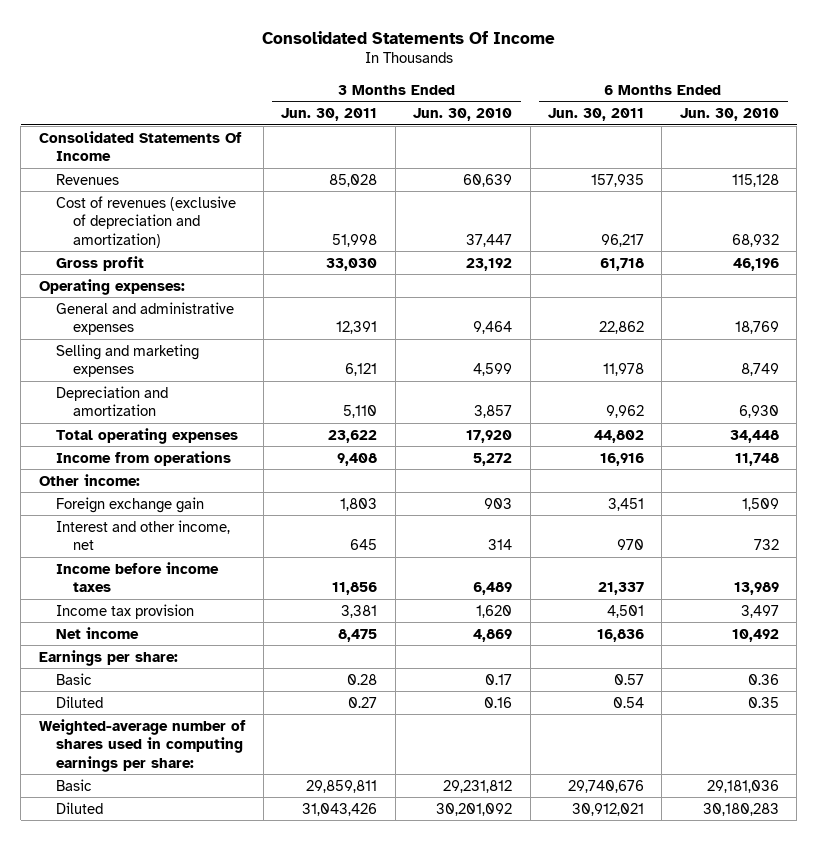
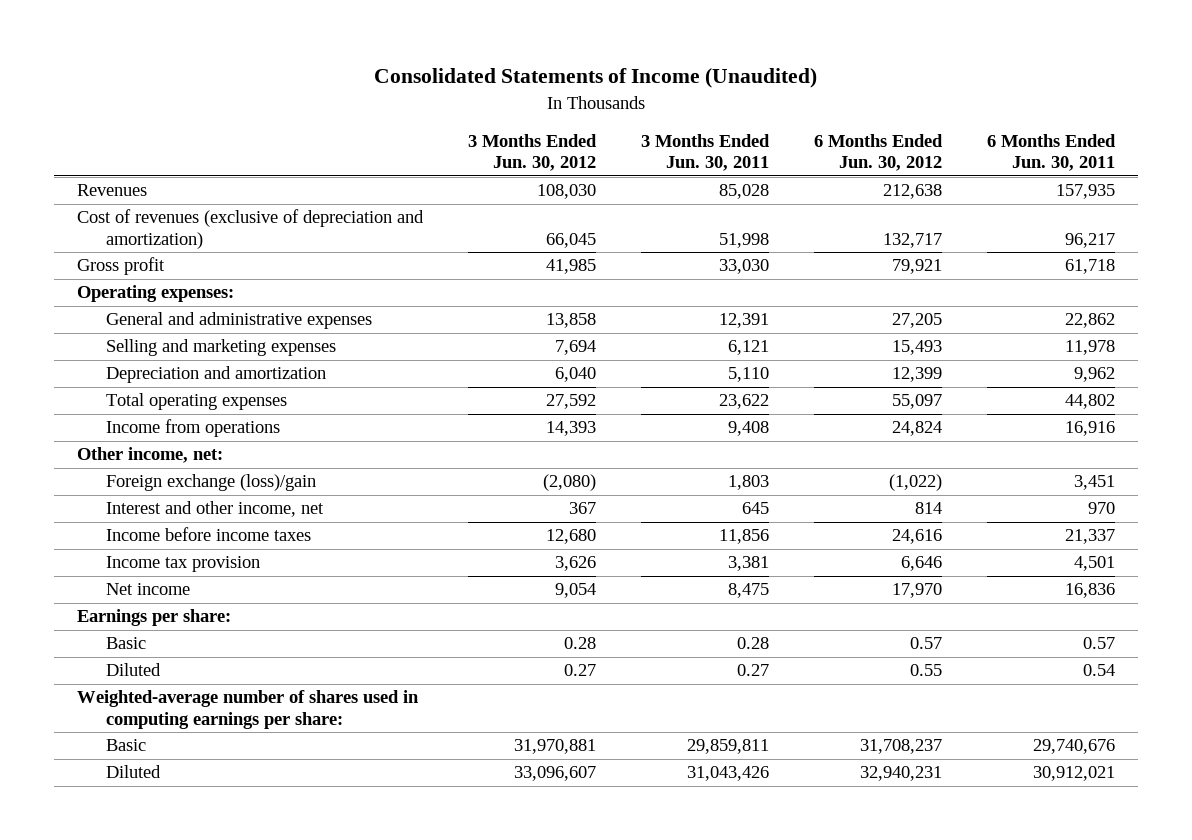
- Consolidated Statements Of Income
+ Consolidated Statements of Income (Unaudited)
- | 3 Months Ended Jun. 30, 2011 | 3 Months Ended Jun. 30, 2010 | 6 Months Ended Jun. 30, 2011 | 6 Months Ended Jun. 30, 2010
+ | 3 Months Ended Jun. 30, 2012 | 3 Months Ended Jun. 30, 2011 | 6 Months Ended Jun. 30, 2012 | 6 Months Ended Jun. 30, 2011
- Consolidated Statements Of Income
- Other income:
- Foreign exchange gain | 1,803 | 903 | 3,451 | 1,509
+ Other income, net:
+ Foreign exchange (loss)/gain | (2,080) | 1,803 | (1,022) | 3,451

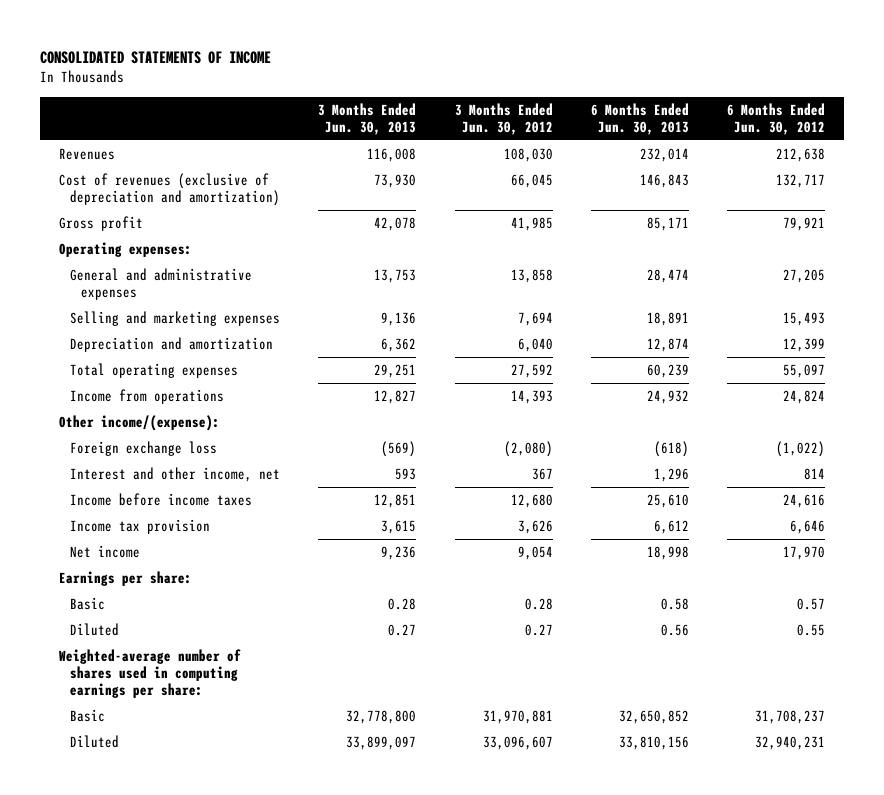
- Consolidated Statements of Income (Unaudited)
+ CONSOLIDATED STATEMENTS OF INCOME
- | 3 Months Ended Jun. 30, 2012 | 3 Months Ended Jun. 30, 2011 | 6 Months Ended Jun. 30, 2012 | 6 Months Ended Jun. 30, 2011
+ | 3 Months Ended Jun. 30, 2013 | 3 Months Ended Jun. 30, 2012 | 6 Months Ended Jun. 30, 2013 | 6 Months Ended Jun. 30, 2012
- Other income, net:
- Foreign exchange (loss)/gain | (2,080) | 1,803 | (1,022) | 3,451
+ Other income/(expense):
+ Foreign exchange loss | (569) | (2,080) | (618) | (1,022)

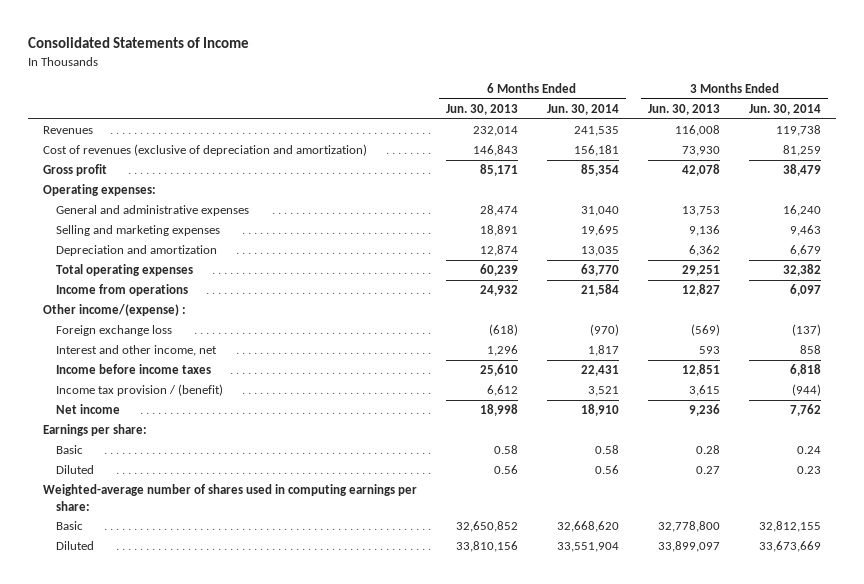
- CONSOLIDATED STATEMENTS OF INCOME
+ Consolidated Statements of Income
- | 3 Months Ended Jun. 30, 2013 | 3 Months Ended Jun. 30, 2012 | 6 Months Ended Jun. 30, 2013 | 6 Months Ended Jun. 30, 2012
+ | 6 Months Ended Jun. 30, 2013 | 6 Months Ended Jun. 30, 2014 | 3 Months Ended Jun. 30, 2013 | 3 Months Ended Jun. 30, 2014
- Other income/(expense):
+ Other income/(expense) :
- Income tax provision | 3,615 | 3,626 | 6,612 | 6,646
+ Income tax provision / (benefit) | 6,612 | 3,521 | 3,615 | (944)

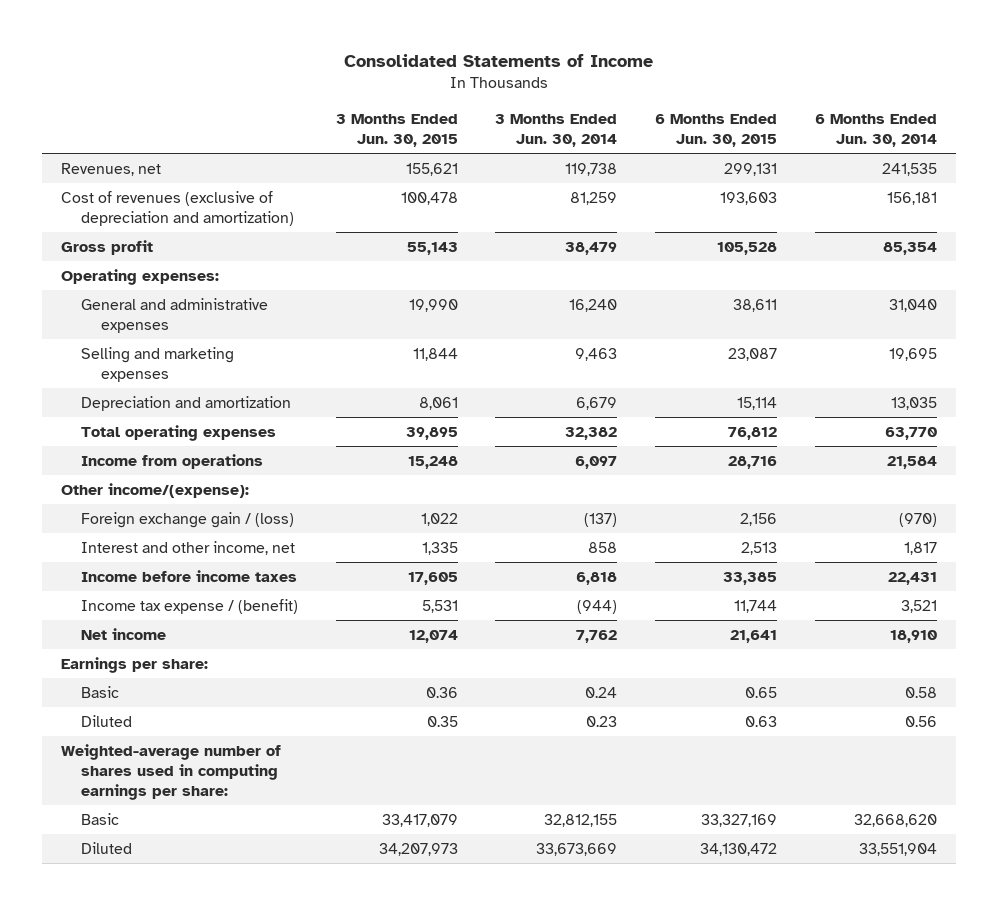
- | 6 Months Ended Jun. 30, 2013 | 6 Months Ended Jun. 30, 2014 | 3 Months Ended Jun. 30, 2013 | 3 Months Ended Jun. 30, 2014
+ | 3 Months Ended Jun. 30, 2015 | 3 Months Ended Jun. 30, 2014 | 6 Months Ended Jun. 30, 2015 | 6 Months Ended Jun. 30, 2014
- Revenues | 232,014 | 241,535 | 116,008 | 119,738
+ Revenues, net | 155,621 | 119,738 | 299,131 | 241,535
- Other income/(expense) :
- Foreign exchange loss | (618) | (970) | (569) | (137)
+ Other income/(expense):
+ Foreign exchange gain / (loss) | 1,022 | (137) | 2,156 | (970)
- Income tax provision / (benefit) | 6,612 | 3,521 | 3,615 | (944)
+ Income tax expense / (benefit) | 5,531 | (944) | 11,744 | 3,521

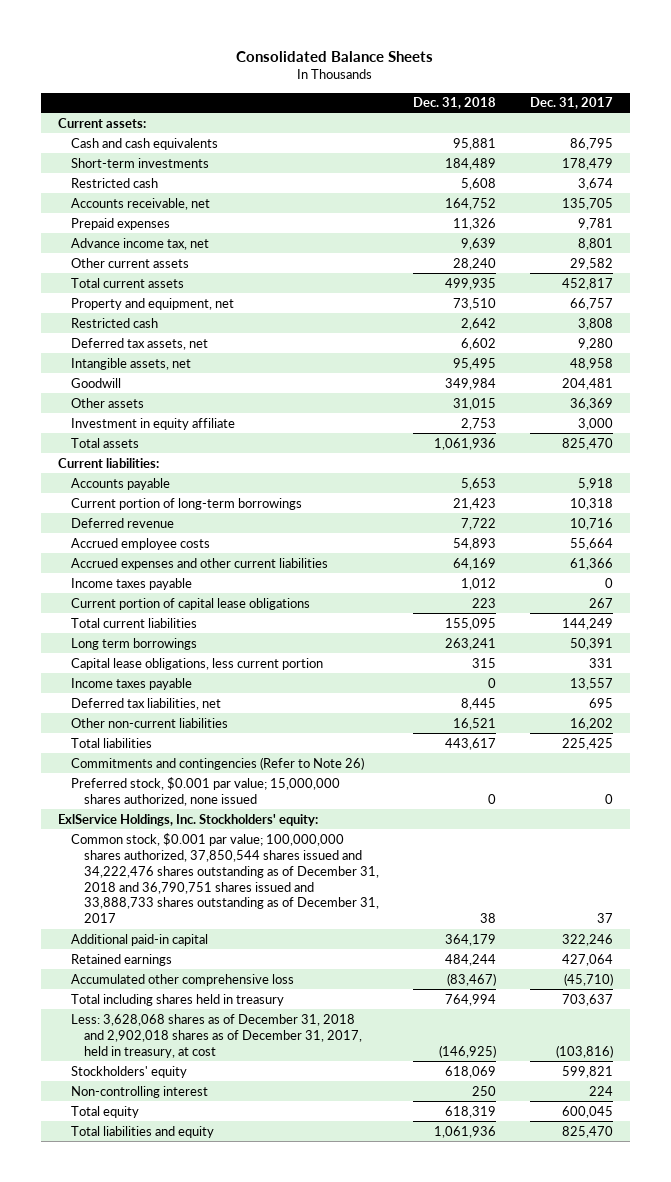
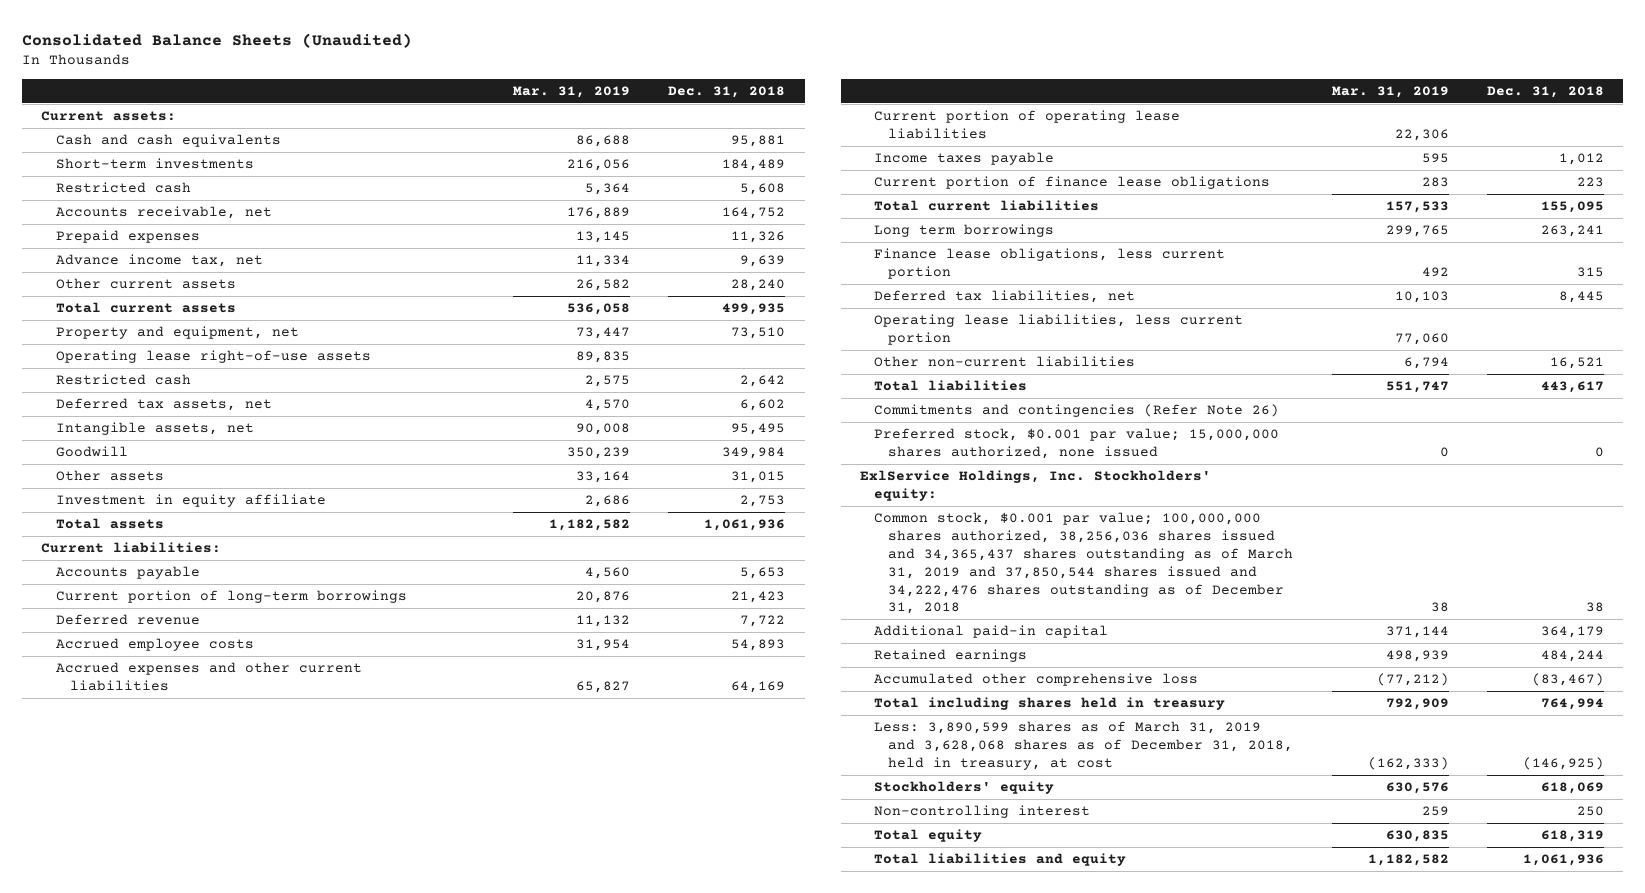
- Consolidated Balance Sheets
+ Consolidated Balance Sheets (Unaudited)
- | Dec. 31, 2018 | Dec. 31, 2017
+ | Mar. 31, 2019 | Dec. 31, 2018
+ Operating lease right-of-use assets | 89,835 |
+ Current portion of operating lease liabilities | 22,306 |
- Current portion of capital lease obligations | 223 | 267
+ Current portion of finance lease obligations | 283 | 223
- Capital lease obligations, less current portion | 315 | 331
- Income taxes payable | 0 | 13,557
+ Finance lease obligations, less current portion | 492 | 315
+ Operating lease liabilities, less current portion | 77,060 |
- Commitments and contingencies (Refer to Note 26)
+ Commitments and contingencies (Refer Note 26)
- Common stock, $0.001 par value; 100,000,000 shares authorized, 37,850,544 shares issued and 34,222,476 shares outstanding as of December 31, 2018 and 36,790,751 shares issued and 33,888,733 shares outstanding as of December 31, 2017 | 38 | 37
+ Common stock, $0.001 par value; 100,000,000 shares authorized, 38,256,036 shares issued and 34,365,437 shares outstanding as of March 31, 2019 and 37,850,544 shares issued and 34,222,476 shares outstanding as of December 31, 2018 | 38 | 38
- Less: 3,628,068 shares as of December 31, 2018 and 2,902,018 shares as of December 31, 2017, held in treasury, at cost | (146,925) | (103,816)
+ Less: 3,890,599 shares as of March 31, 2019 and 3,628,068 shares as of December 31, 2018, held in treasury, at cost | (162,333) | (146,925)

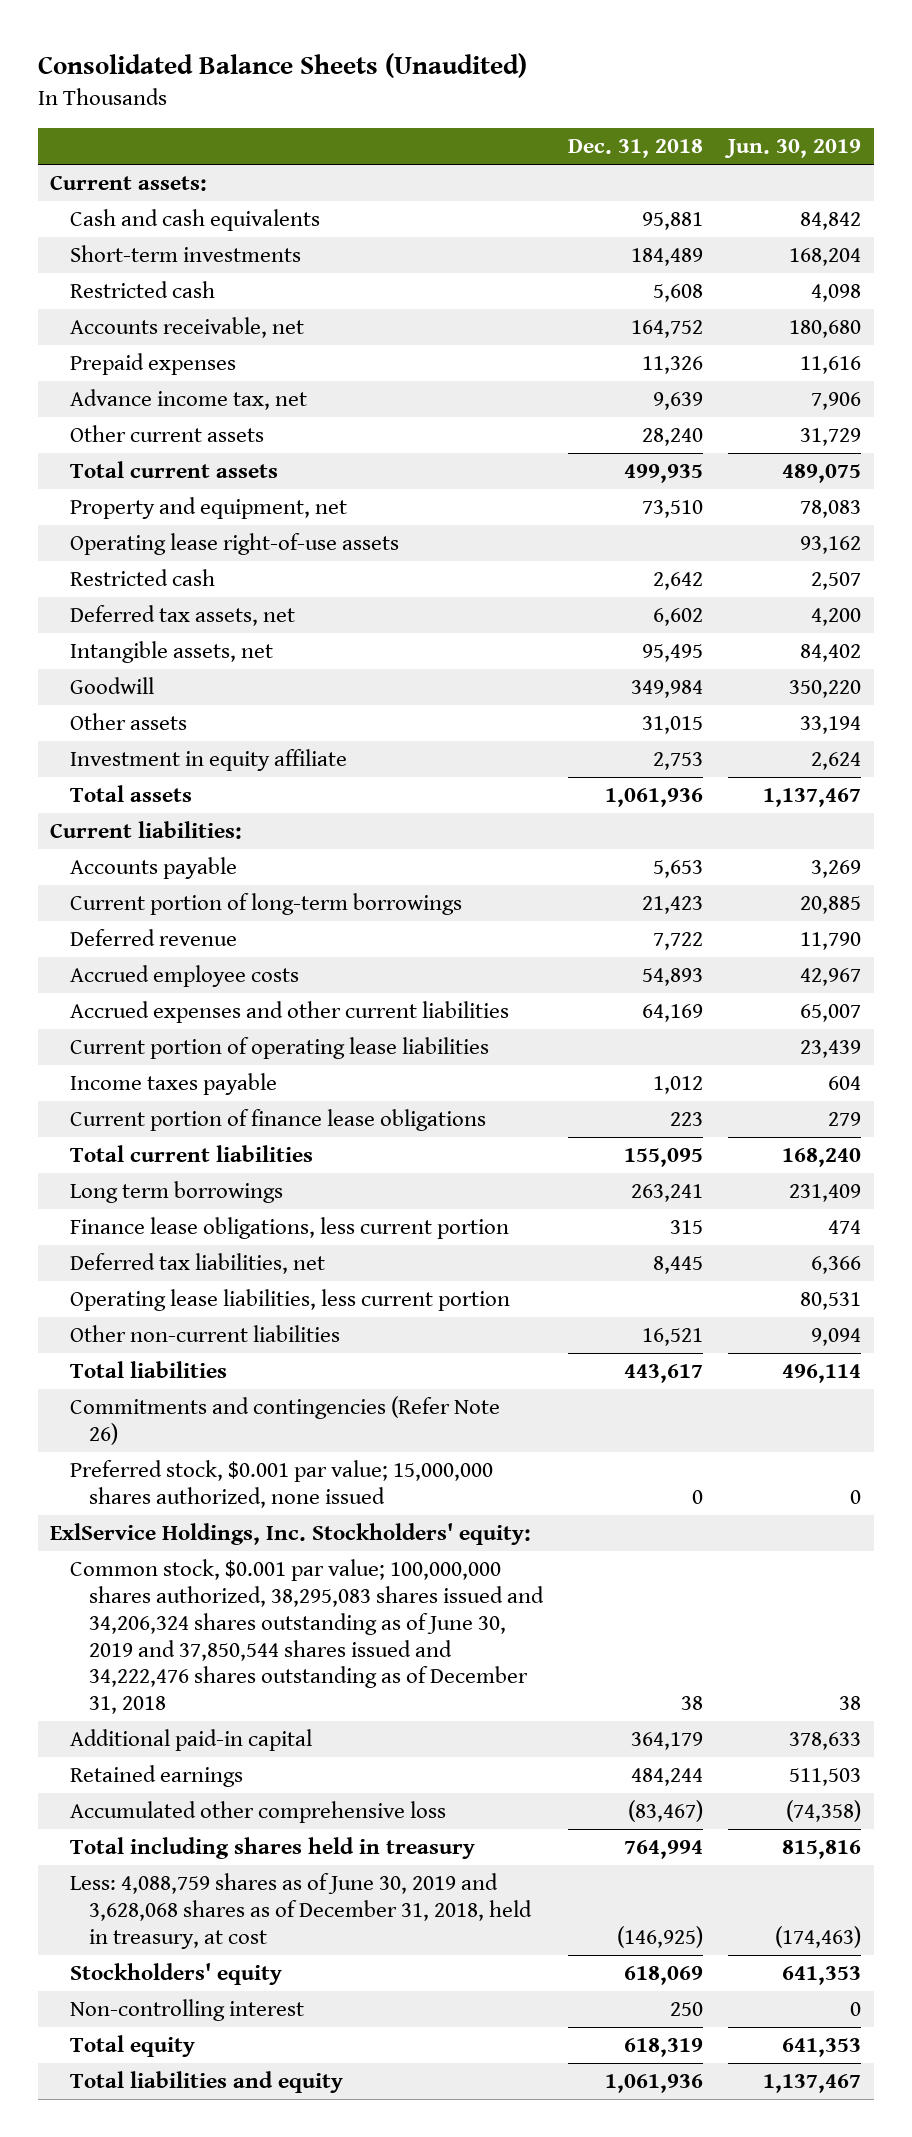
- | Mar. 31, 2019 | Dec. 31, 2018
+ | Dec. 31, 2018 | Jun. 30, 2019
- Common stock, $0.001 par value; 100,000,000 shares authorized, 38,256,036 shares issued and 34,365,437 shares outstanding as of March 31, 2019 and 37,850,544 shares issued and 34,222,476 shares outstanding as of December 31, 2018 | 38 | 38
+ Common stock, $0.001 par value; 100,000,000 shares authorized, 38,295,083 shares issued and 34,206,324 shares outstanding as of June 30, 2019 and 37,850,544 shares issued and 34,222,476 shares outstanding as of December 31, 2018 | 38 | 38
- Less: 3,890,599 shares as of March 31, 2019 and 3,628,068 shares as of December 31, 2018, held in treasury, at cost | (162,333) | (146,925)
+ Less: 4,088,759 shares as of June 30, 2019 and 3,628,068 shares as of December 31, 2018, held in treasury, at cost | (146,925) | (174,463)

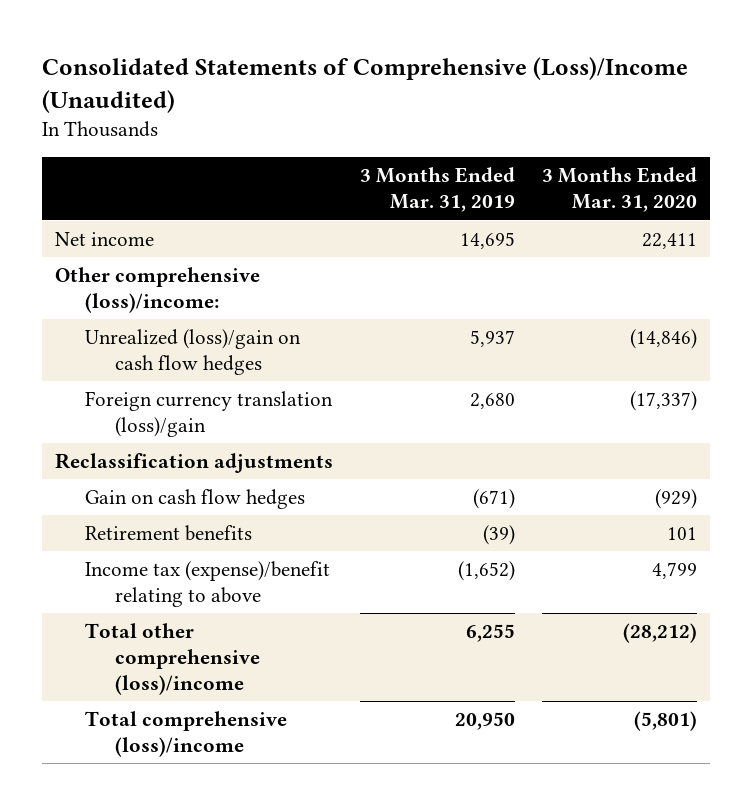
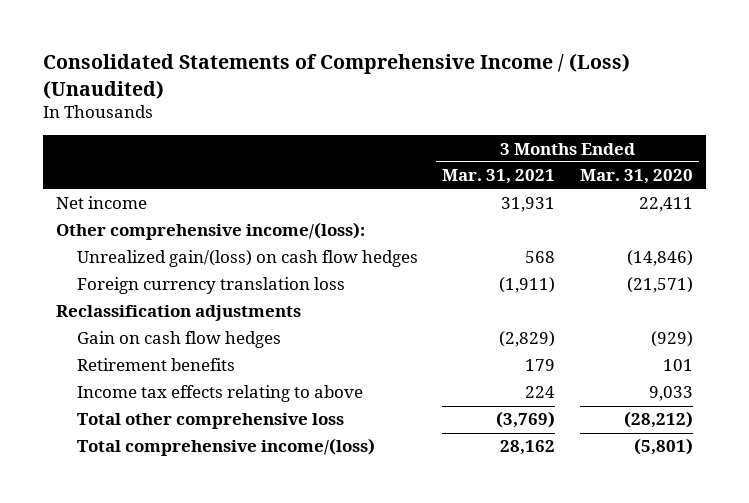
- Consolidated Statements of Comprehensive (Loss)/Income (Unaudited)
+ Consolidated Statements of Comprehensive Income / (Loss) (Unaudited)
- | 3 Months Ended Mar. 31, 2019 | 3 Months Ended Mar. 31, 2020
+ | 3 Months Ended Mar. 31, 2021 | 3 Months Ended Mar. 31, 2020
- Other comprehensive (loss)/income:
- Unrealized (loss)/gain on cash flow hedges | 5,937 | (14,846)
- Foreign currency translation (loss)/gain | 2,680 | (17,337)
+ Other comprehensive income/(loss):
+ Unrealized gain/(loss) on cash flow hedges | 568 | (14,846)
+ Foreign currency translation loss | (1,911) | (21,571)
- Income tax (expense)/benefit relating to above | (1,652) | 4,799
- Total other comprehensive (loss)/income | 6,255 | (28,212)
- Total comprehensive (loss)/income | 20,950 | (5,801)
+ Income tax effects relating to above | 224 | 9,033
+ Total other comprehensive loss | (3,769) | (28,212)
+ Total comprehensive income/(loss) | 28,162 | (5,801)

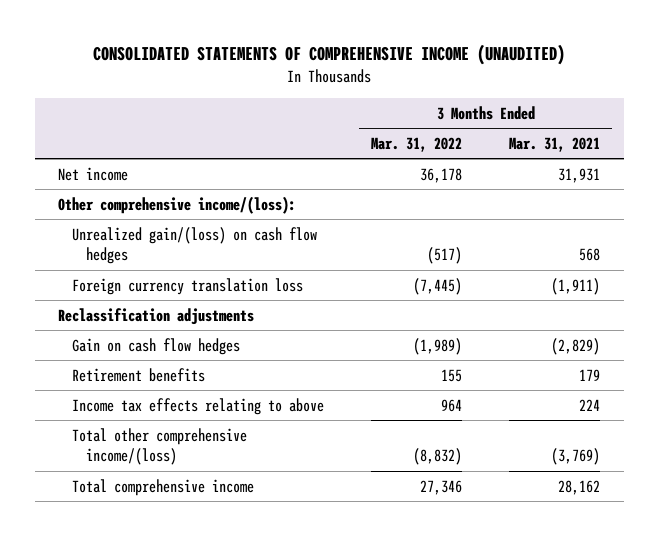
- Consolidated Statements of Comprehensive Income / (Loss) (Unaudited)
+ CONSOLIDATED STATEMENTS OF COMPREHENSIVE INCOME (UNAUDITED)
- | 3 Months Ended Mar. 31, 2021 | 3 Months Ended Mar. 31, 2020
+ | 3 Months Ended Mar. 31, 2022 | 3 Months Ended Mar. 31, 2021
- Total other comprehensive loss | (3,769) | (28,212)
- Total comprehensive income/(loss) | 28,162 | (5,801)
+ Total other comprehensive income/(loss) | (8,832) | (3,769)
+ Total comprehensive income | 27,346 | 28,162

